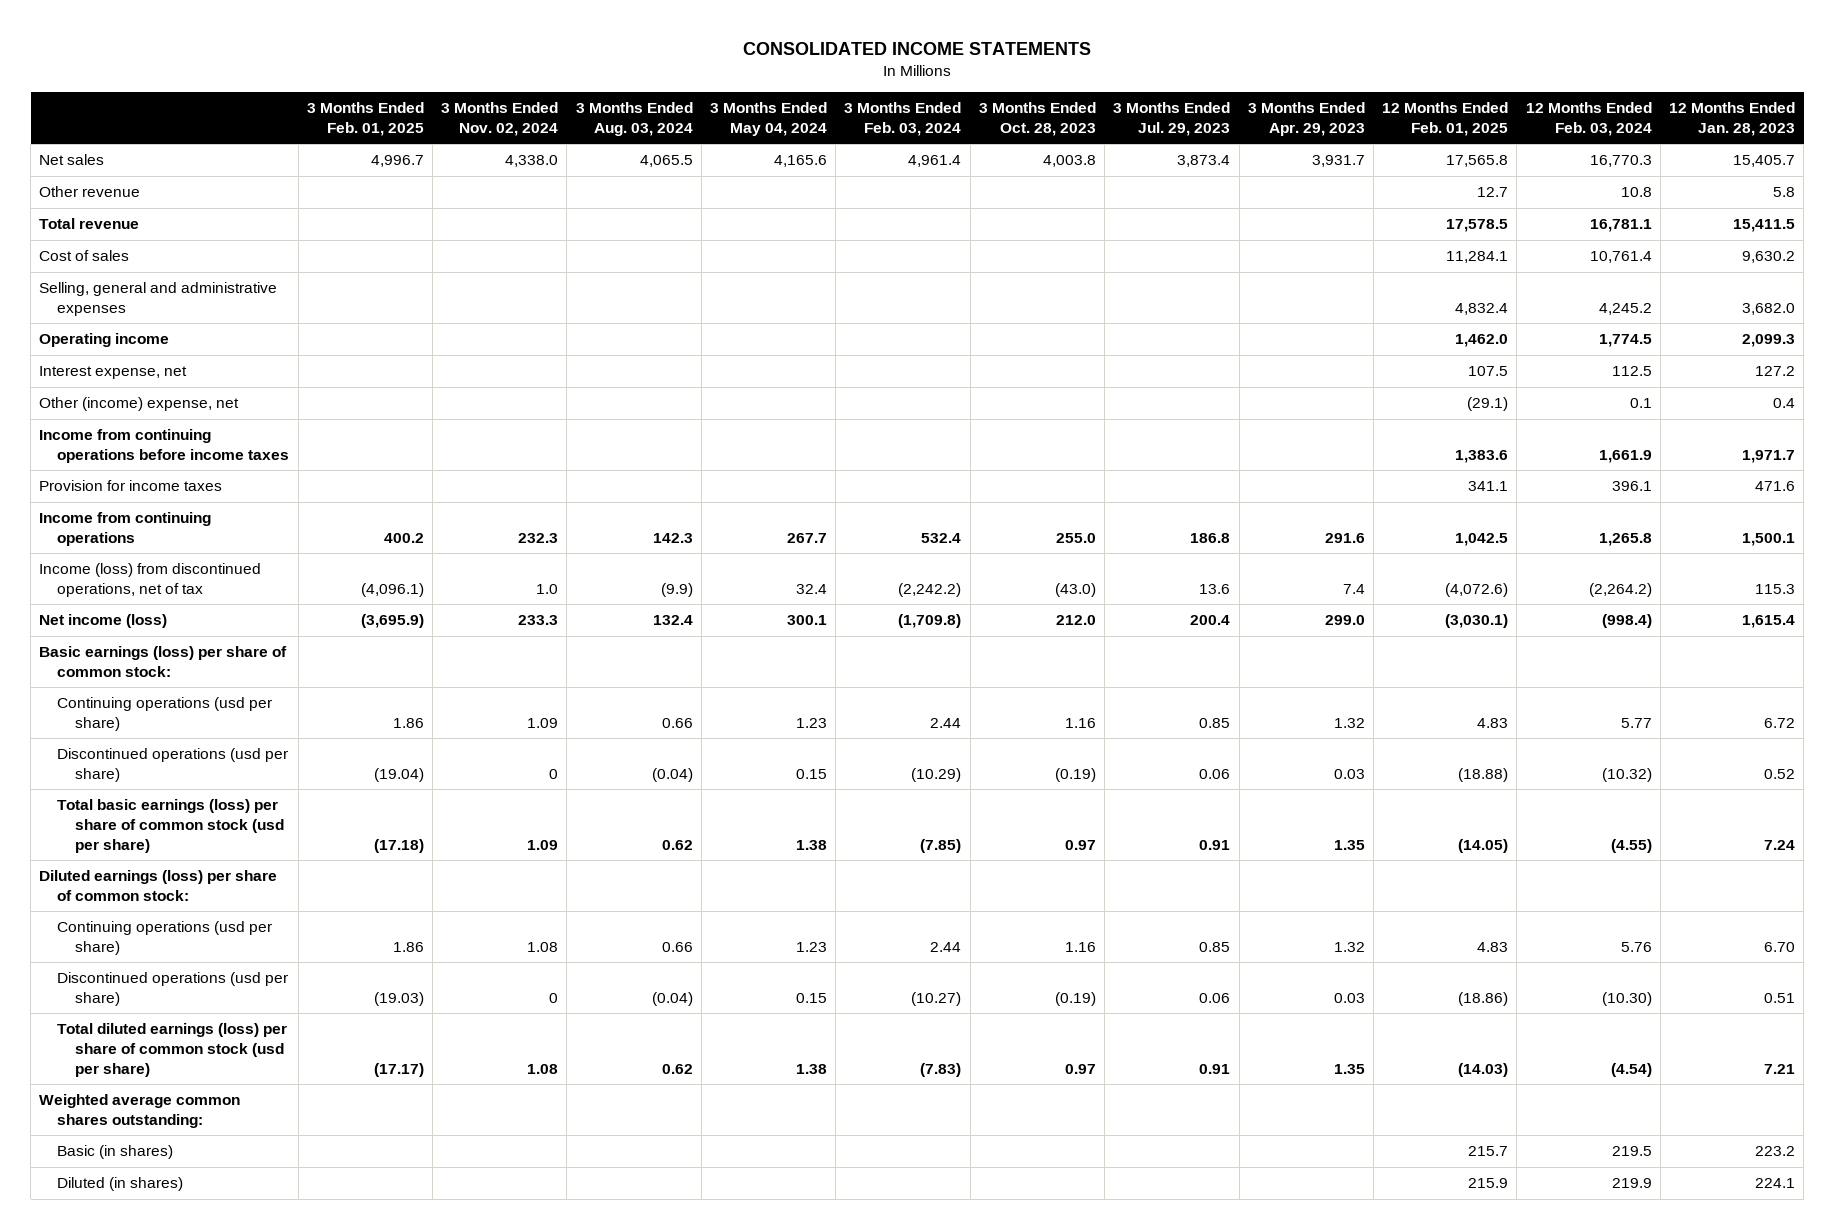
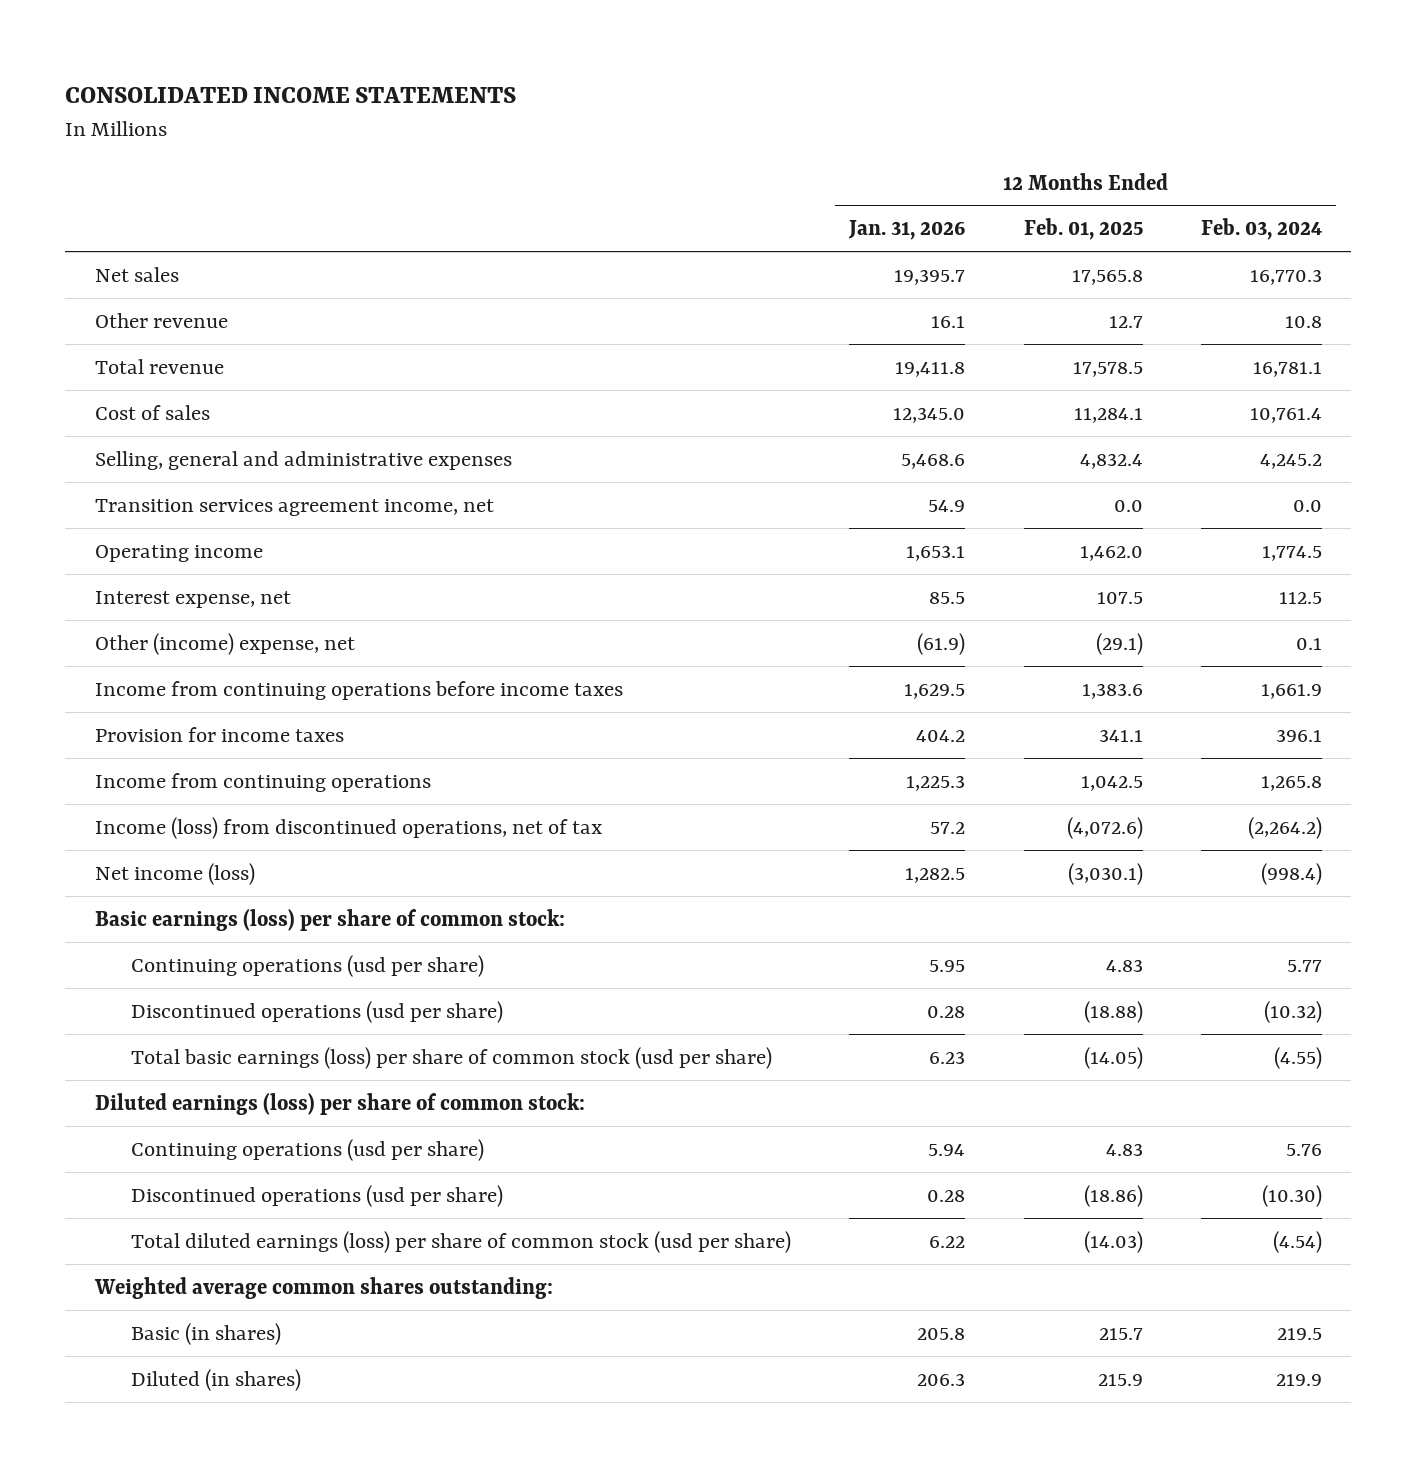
- | 3 Months Ended Feb. 01, 2025 | 3 Months Ended Nov. 02, 2024 | 3 Months Ended Aug. 03, 2024 | 3 Months Ended May 04, 2024 | 3 Months Ended Feb. 03, 2024 | 3 Months Ended Oct. 28, 2023 | 3 Months Ended Jul. 29, 2023 | 3 Months Ended Apr. 29, 2023 | 12 Months Ended Feb. 01, 2025 | 12 Months Ended Feb. 03, 2024 | 12 Months Ended Jan. 28, 2023
+ | 12 Months Ended Jan. 31, 2026 | 12 Months Ended Feb. 01, 2025 | 12 Months Ended Feb. 03, 2024
+ Transition services agreement income, net | 54.9 | 0.0 | 0.0

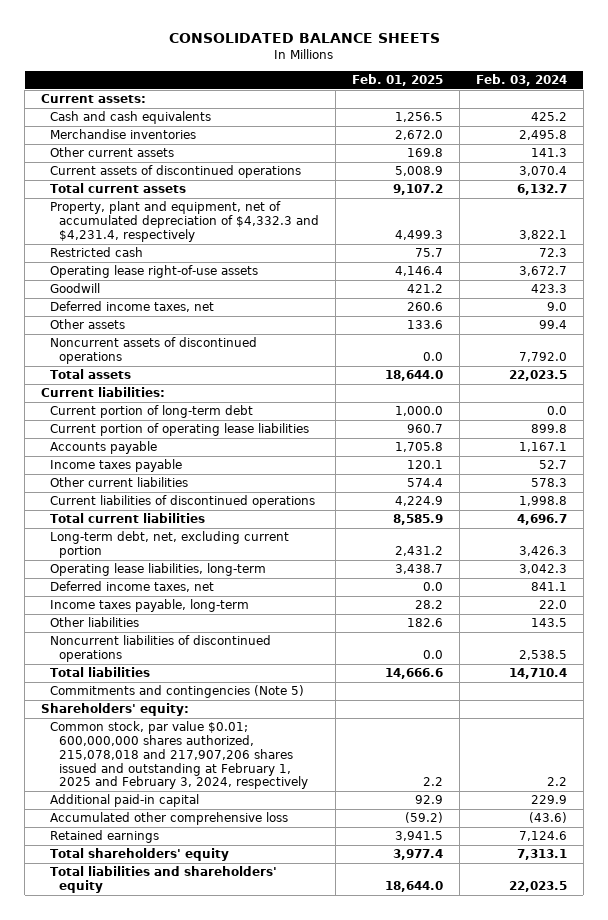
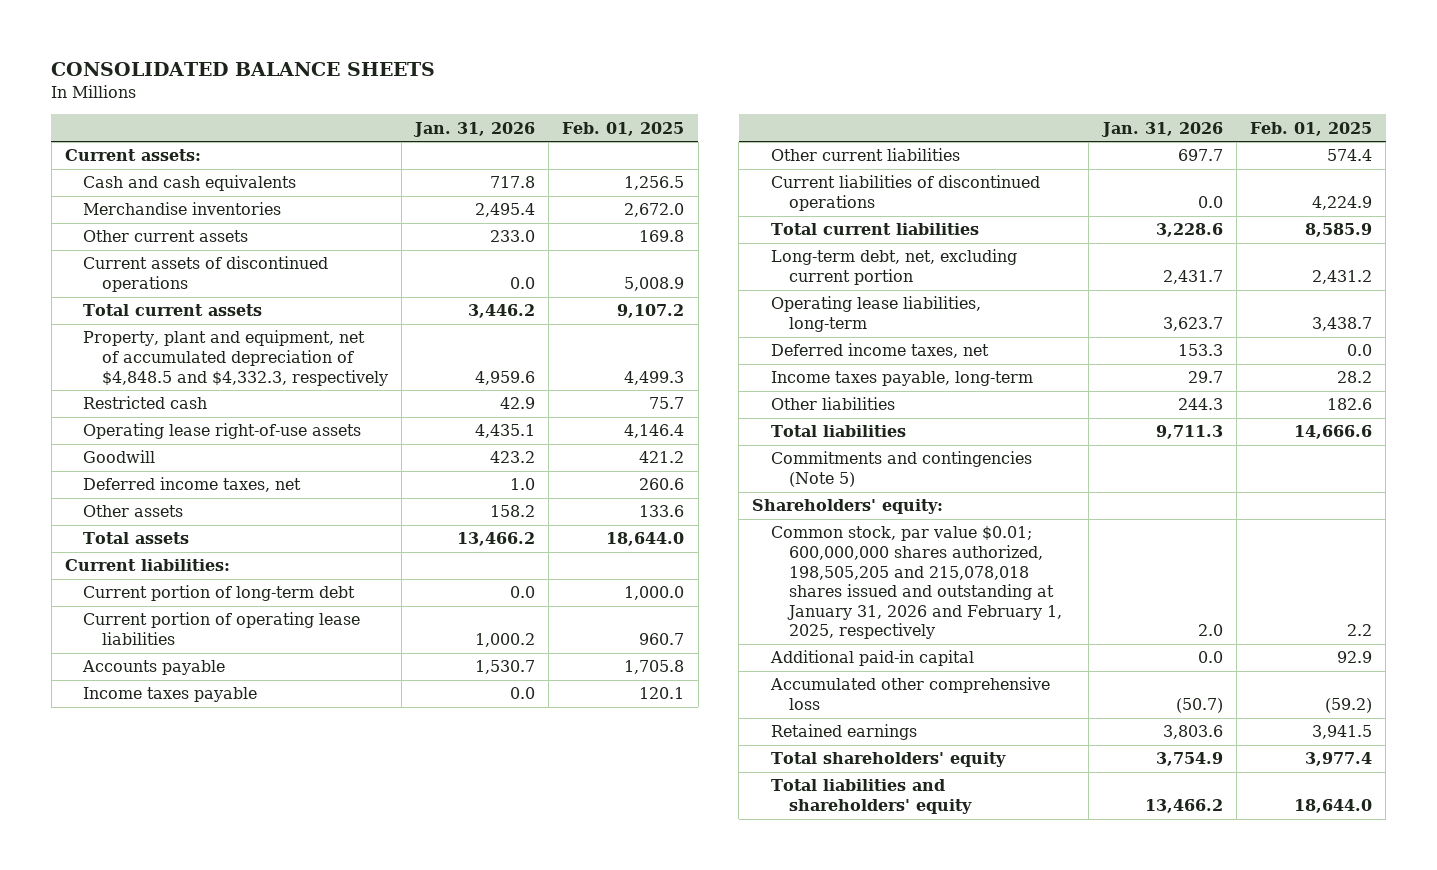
- | Feb. 01, 2025 | Feb. 03, 2024
+ | Jan. 31, 2026 | Feb. 01, 2025
- Property, plant and equipment, net of accumulated depreciation of $4,332.3 and $4,231.4, respectively | 4,499.3 | 3,822.1
+ Property, plant and equipment, net of accumulated depreciation of $4,848.5 and $4,332.3, respectively | 4,959.6 | 4,499.3
- Noncurrent assets of discontinued operations | 0.0 | 7,792.0
- Noncurrent liabilities of discontinued operations | 0.0 | 2,538.5
- Common stock, par value $0.01; 600,000,000 shares authorized, 215,078,018 and 217,907,206 shares issued and outstanding at February 1, 2025 and February 3, 2024, respectively | 2.2 | 2.2
+ Common stock, par value $0.01; 600,000,000 shares authorized, 198,505,205 and 215,078,018 shares issued and outstanding at January 31, 2026 and February 1, 2025, respectively | 2.0 | 2.2

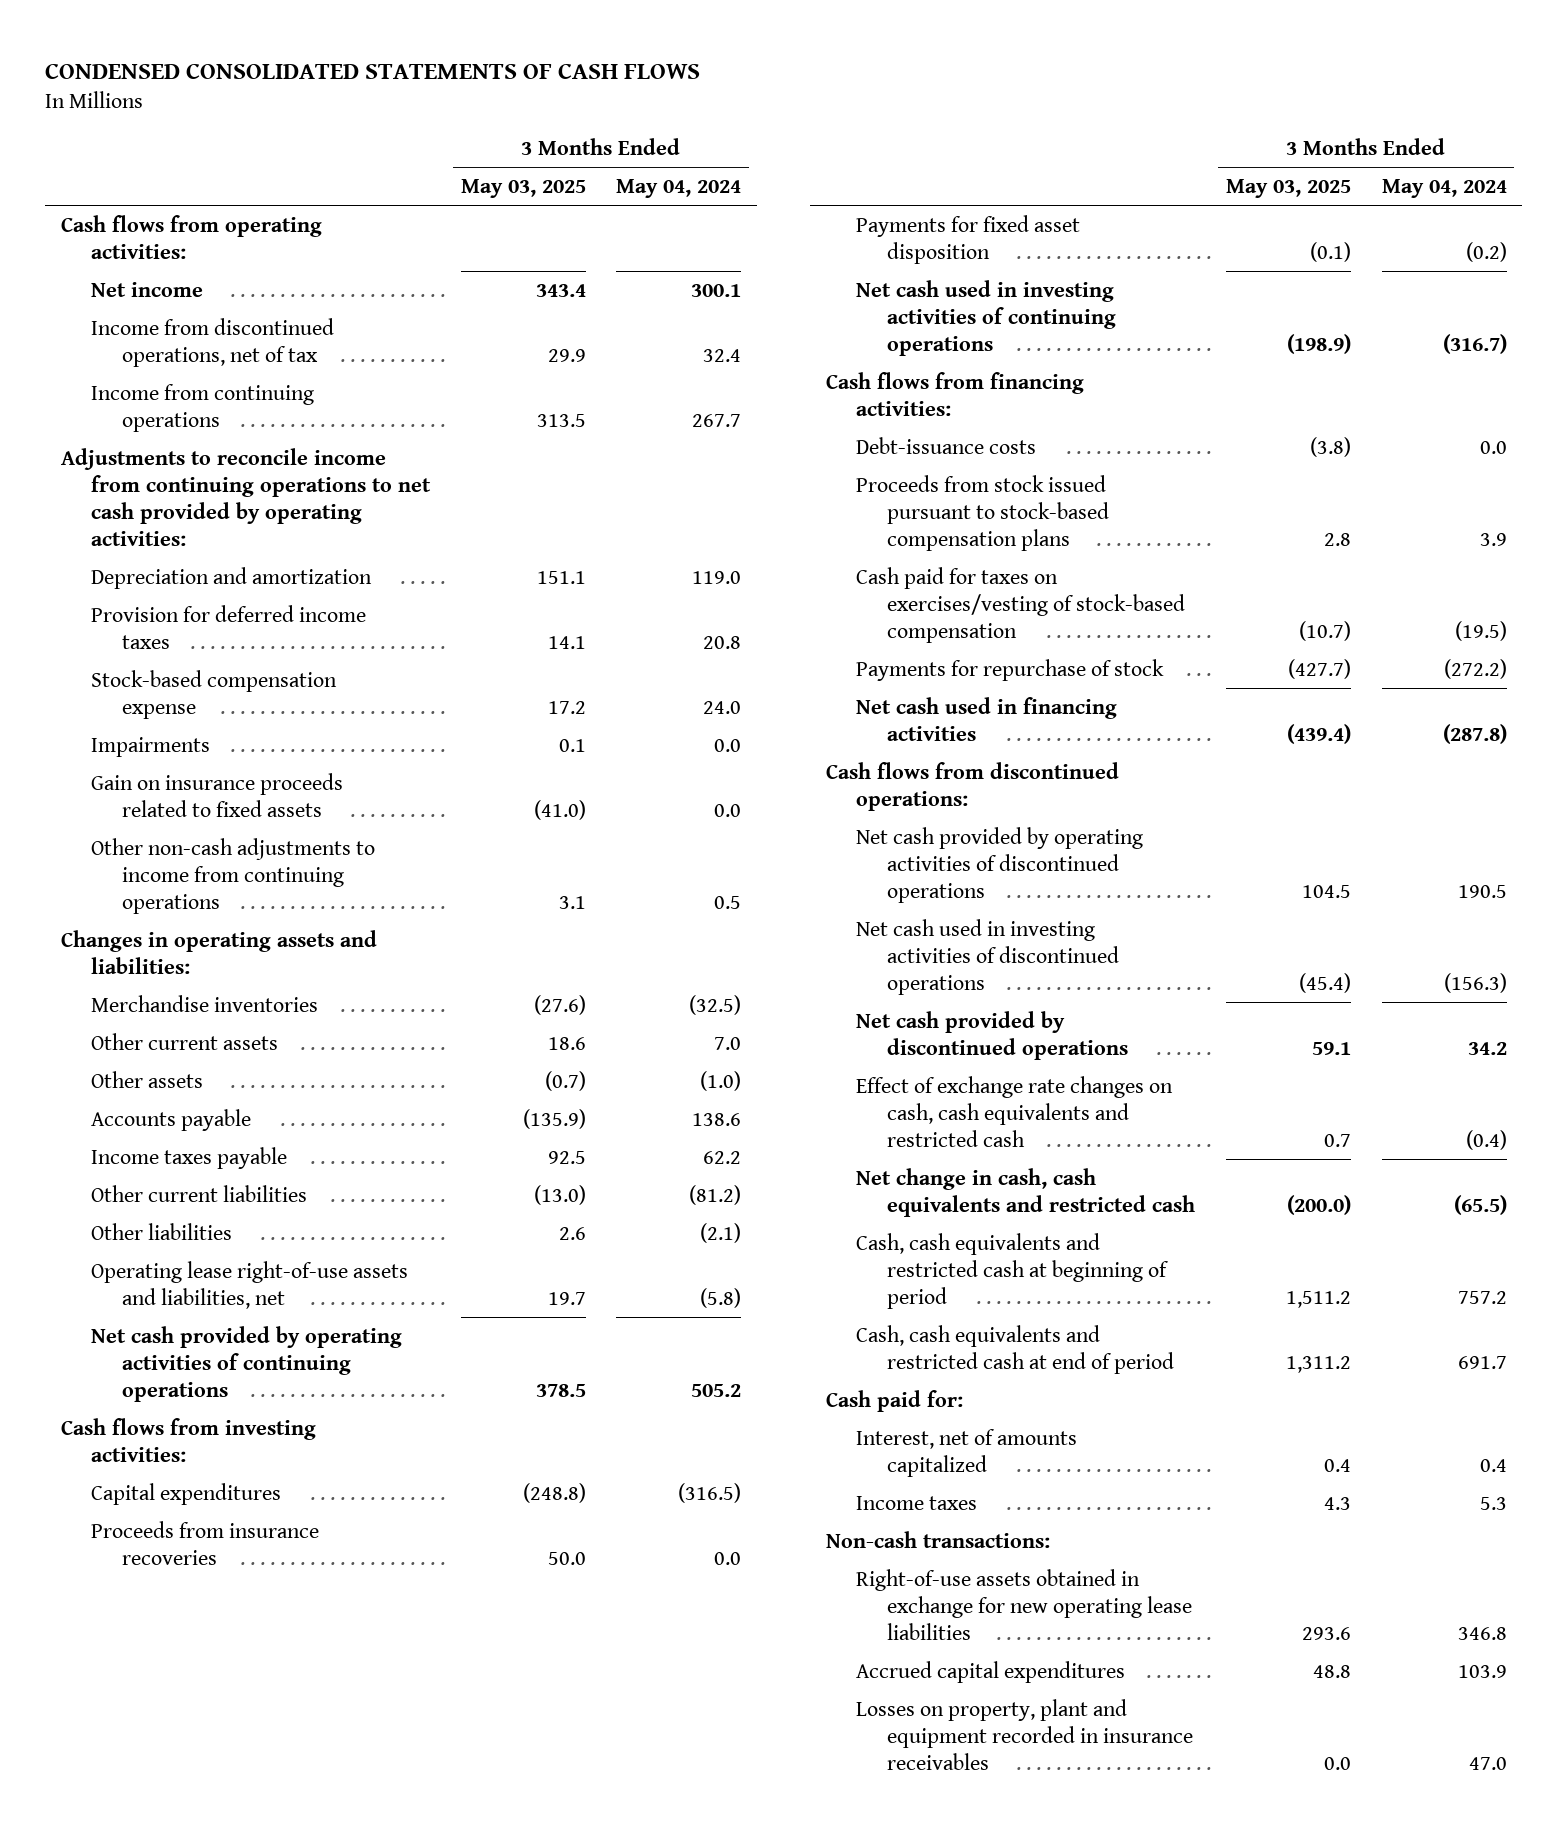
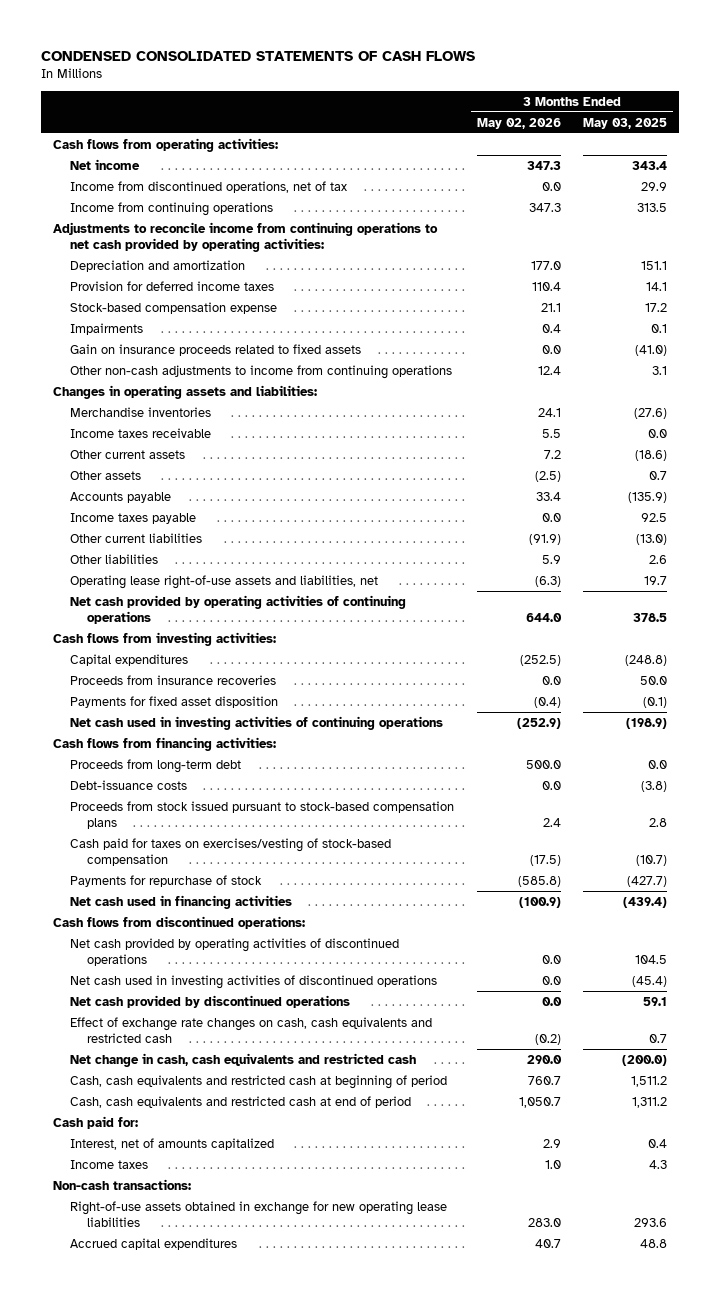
- | 3 Months Ended May 03, 2025 | 3 Months Ended May 04, 2024
+ | 3 Months Ended May 02, 2026 | 3 Months Ended May 03, 2025
- Other current assets | 18.6 | 7.0
- Other assets | (0.7) | (1.0)
+ Income taxes receivable | 5.5 | 0.0
+ Other current assets | 7.2 | (18.6)
+ Other assets | (2.5) | 0.7
+ Proceeds from long-term debt | 500.0 | 0.0
- Losses on property, plant and equipment recorded in insurance receivables | 0.0 | 47.0

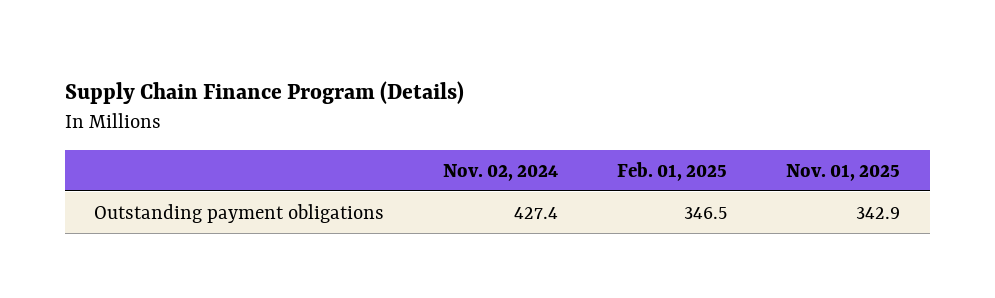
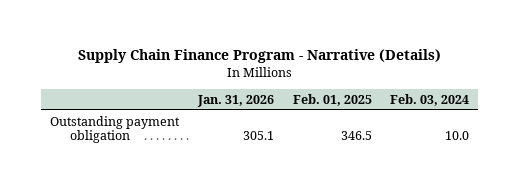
- Supply Chain Finance Program (Details)
+ Supply Chain Finance Program - Narrative (Details)
- | Nov. 02, 2024 | Feb. 01, 2025 | Nov. 01, 2025
+ | Jan. 31, 2026 | Feb. 01, 2025 | Feb. 03, 2024
- Outstanding payment obligations | 427.4 | 346.5 | 342.9
+ Outstanding payment obligation | 305.1 | 346.5 | 10.0

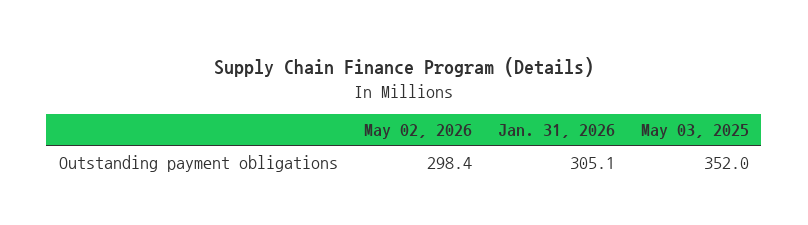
- Supply Chain Finance Program - Narrative (Details)
+ Supply Chain Finance Program (Details)
- | Jan. 31, 2026 | Feb. 01, 2025 | Feb. 03, 2024
+ | May 02, 2026 | Jan. 31, 2026 | May 03, 2025
- Outstanding payment obligation | 305.1 | 346.5 | 10.0
+ Outstanding payment obligations | 298.4 | 305.1 | 352.0

